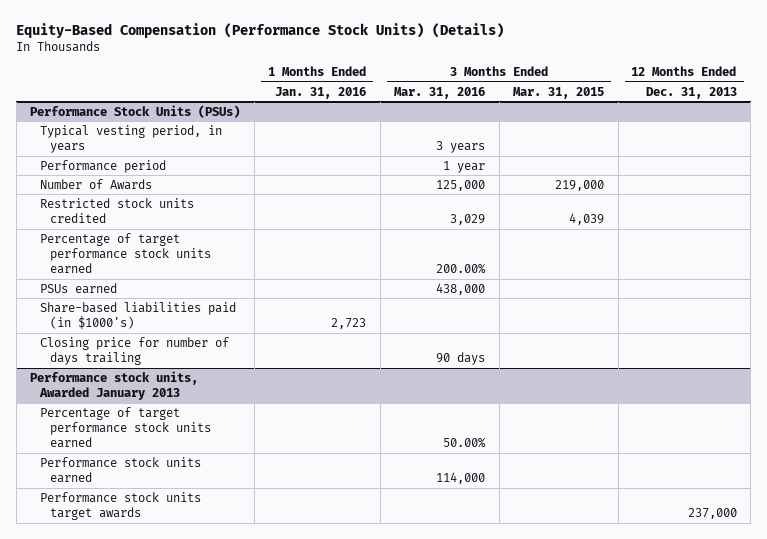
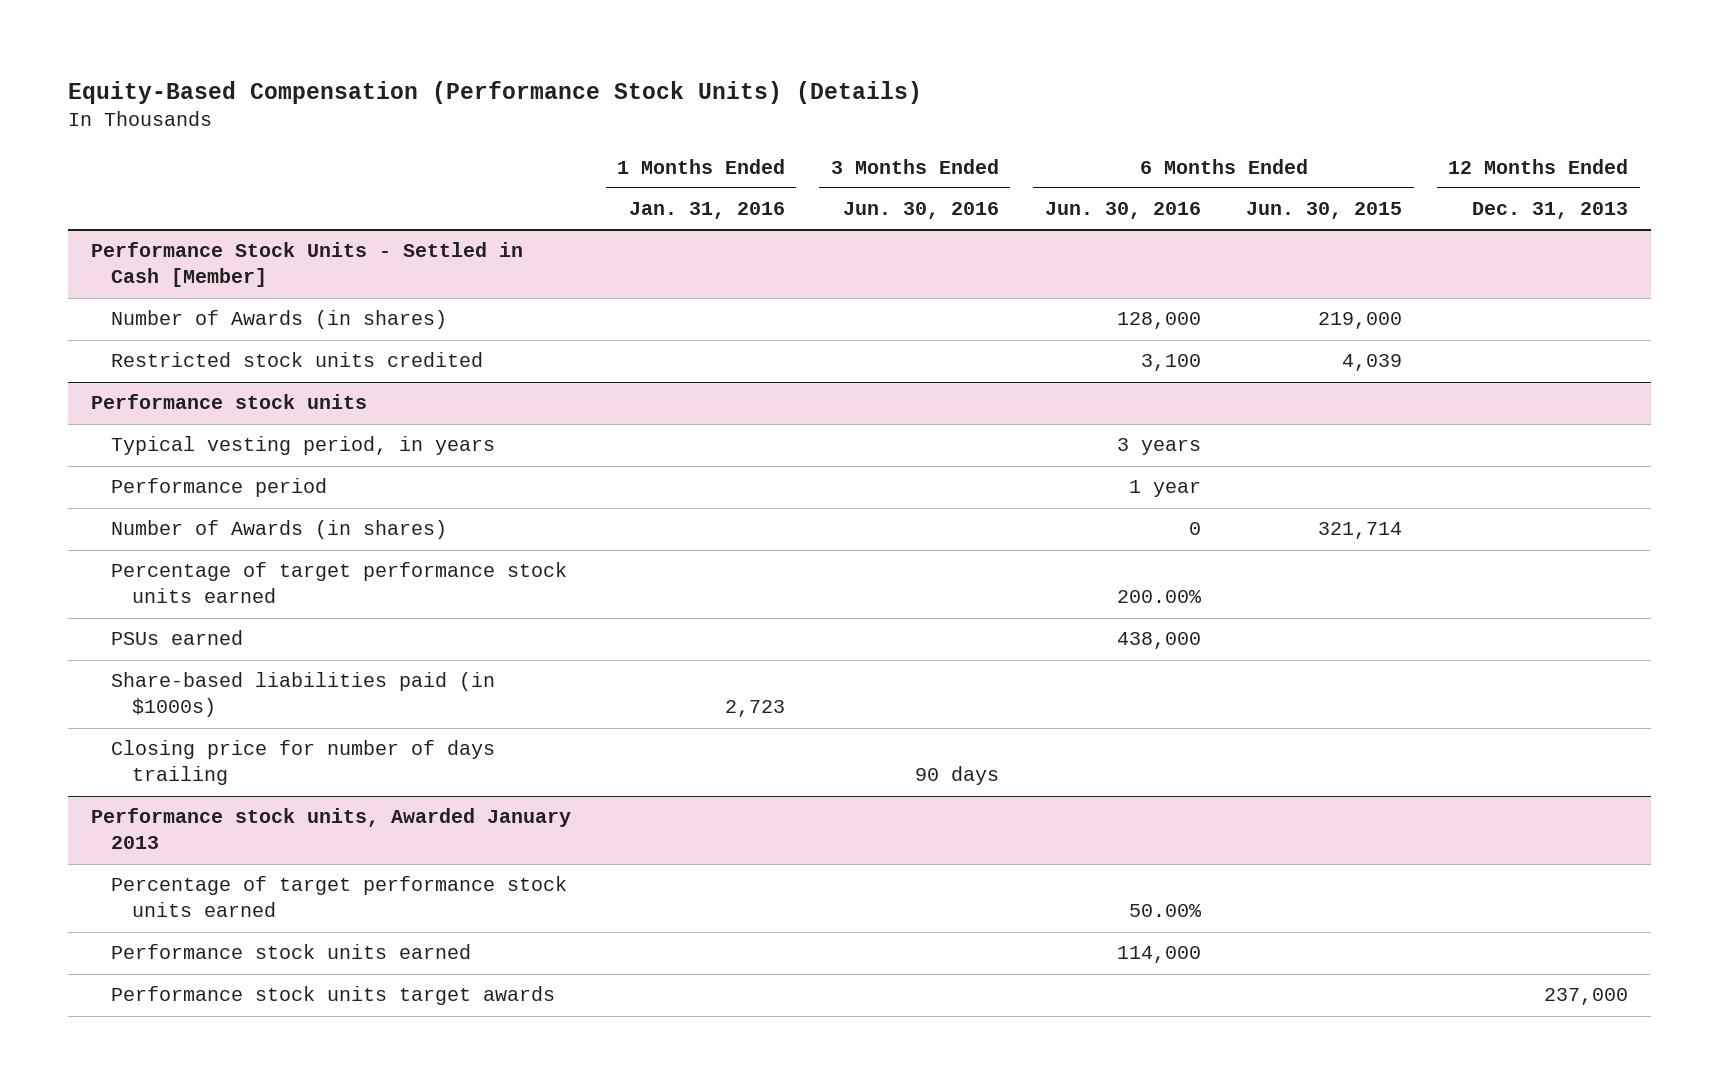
- | 1 Months Ended Jan. 31, 2016 | 3 Months Ended Mar. 31, 2016 | 3 Months Ended Mar. 31, 2015 | 12 Months Ended Dec. 31, 2013
+ | 1 Months Ended Jan. 31, 2016 | 3 Months Ended Jun. 30, 2016 | 6 Months Ended Jun. 30, 2016 | 6 Months Ended Jun. 30, 2015 | 12 Months Ended Dec. 31, 2013
- Performance Stock Units (PSUs)
+ Performance Stock Units - Settled in Cash [Member]
+ Number of Awards (in shares) | | | 128,000 | 219,000 |
+ Restricted stock units credited | | | 3,100 | 4,039 |
+ Performance stock units
- Number of Awards | | 125,000 | 219,000 |
- Restricted stock units credited | | 3,029 | 4,039 |
+ Number of Awards (in shares) | | | 0 | 321,714 |
- Share-based liabilities paid (in $1000's) | 2,723 | | |
+ Share-based liabilities paid (in $1000s) | 2,723 | | | |

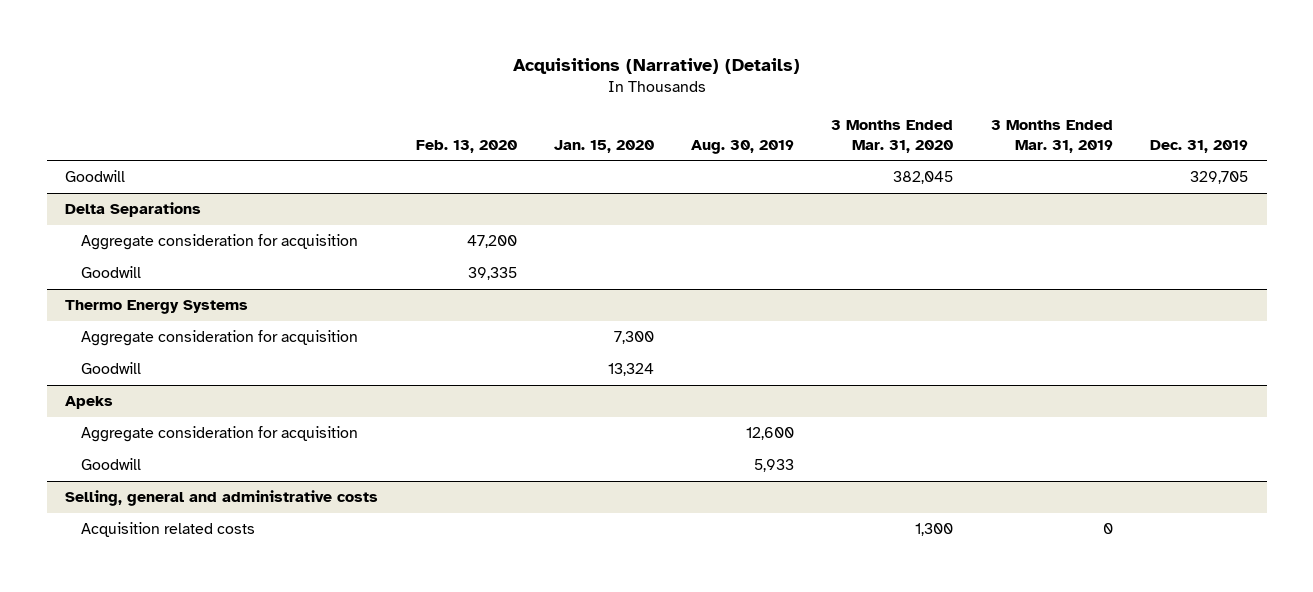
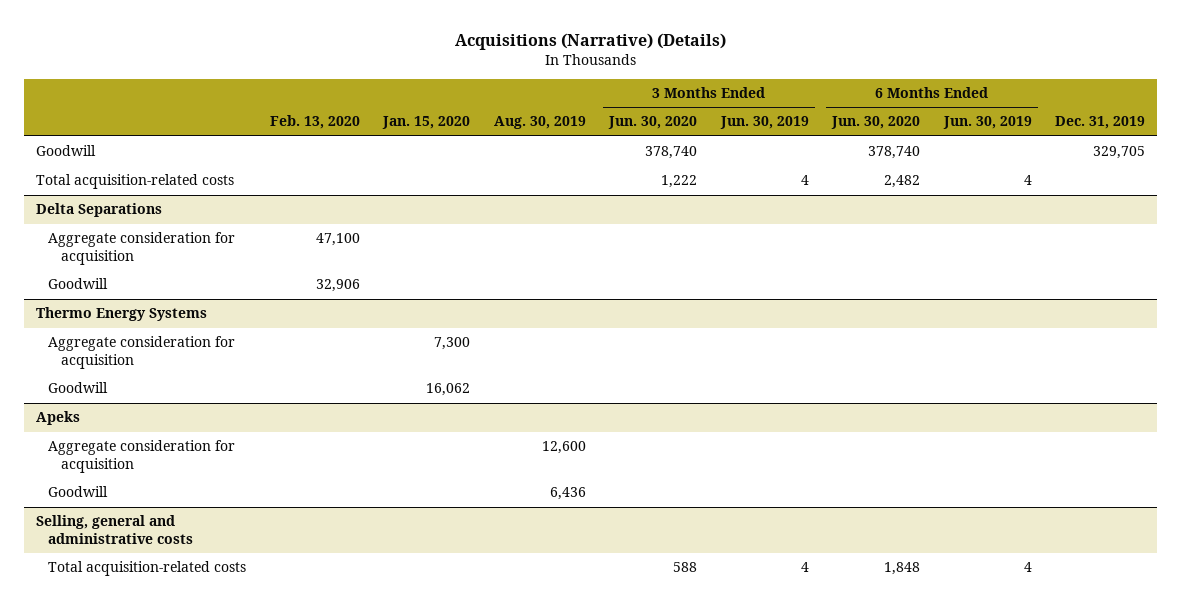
- | Feb. 13, 2020 | Jan. 15, 2020 | Aug. 30, 2019 | 3 Months Ended Mar. 31, 2020 | 3 Months Ended Mar. 31, 2019 | Dec. 31, 2019
+ | Feb. 13, 2020 | Jan. 15, 2020 | Aug. 30, 2019 | 3 Months Ended Jun. 30, 2020 | 3 Months Ended Jun. 30, 2019 | 6 Months Ended Jun. 30, 2020 | 6 Months Ended Jun. 30, 2019 | Dec. 31, 2019
+ Total acquisition-related costs | | | | 1,222 | 4 | 2,482 | 4 |
@ Delta Separations
- Aggregate consideration for acquisition | 47,200 | | | | |
- Goodwill | 39,335 | | | | |
+ Aggregate consideration for acquisition | 47,100 | | | | | | |
+ Goodwill | 32,906 | | | | | | |
@ Thermo Energy Systems
- Goodwill | | 13,324 | | | |
+ Goodwill | | 16,062 | | | | | |
@ Apeks
- Goodwill | | | 5,933 | | |
+ Goodwill | | | 6,436 | | | | |
@ Selling, general and administrative costs
- Acquisition related costs | | | | 1,300 | 0 |
+ Total acquisition-related costs | | | | 588 | 4 | 1,848 | 4 |

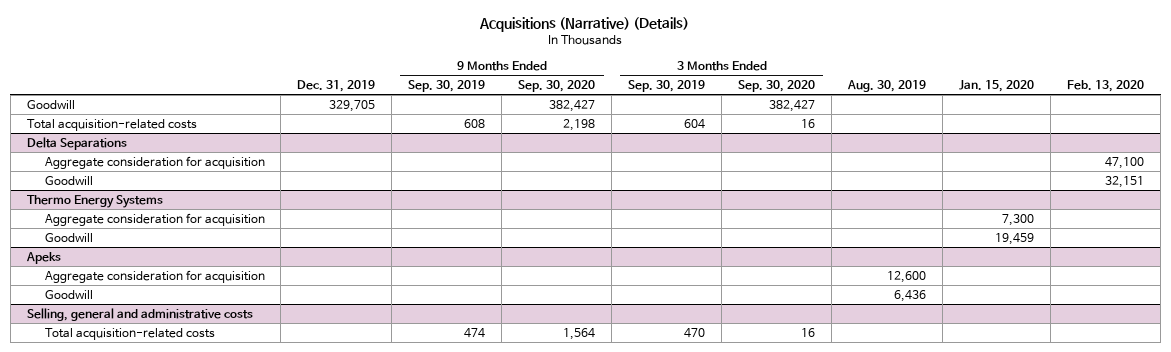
- | Feb. 13, 2020 | Jan. 15, 2020 | Aug. 30, 2019 | 3 Months Ended Jun. 30, 2020 | 3 Months Ended Jun. 30, 2019 | 6 Months Ended Jun. 30, 2020 | 6 Months Ended Jun. 30, 2019 | Dec. 31, 2019
+ | Dec. 31, 2019 | 9 Months Ended Sep. 30, 2019 | 9 Months Ended Sep. 30, 2020 | 3 Months Ended Sep. 30, 2019 | 3 Months Ended Sep. 30, 2020 | Aug. 30, 2019 | Jan. 15, 2020 | Feb. 13, 2020
@ Delta Separations
- Goodwill | 32,906 | | | | | | |
+ Goodwill | | | | | | | | 32,151
@ Thermo Energy Systems
- Goodwill | | 16,062 | | | | | |
+ Goodwill | | | | | | | 19,459 |

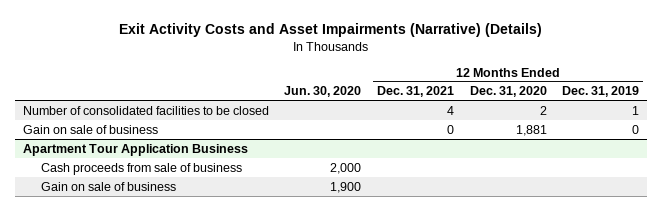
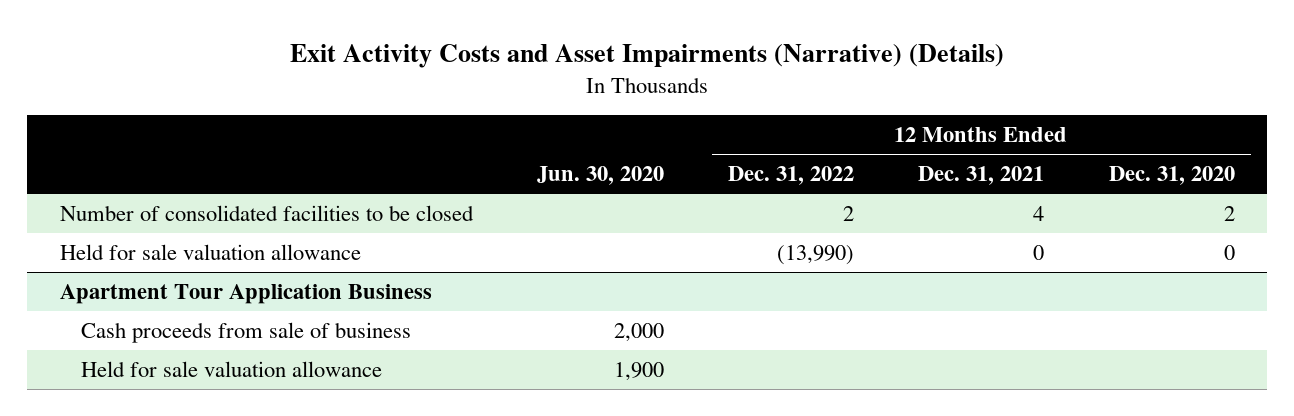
- | Jun. 30, 2020 | 12 Months Ended Dec. 31, 2021 | 12 Months Ended Dec. 31, 2020 | 12 Months Ended Dec. 31, 2019
+ | Jun. 30, 2020 | 12 Months Ended Dec. 31, 2022 | 12 Months Ended Dec. 31, 2021 | 12 Months Ended Dec. 31, 2020
- Gain on sale of business | | 0 | 1,881 | 0
+ Held for sale valuation allowance | | (13,990) | 0 | 0
@ Apartment Tour Application Business
- Gain on sale of business | 1,900 | | |
+ Held for sale valuation allowance | 1,900 | | |

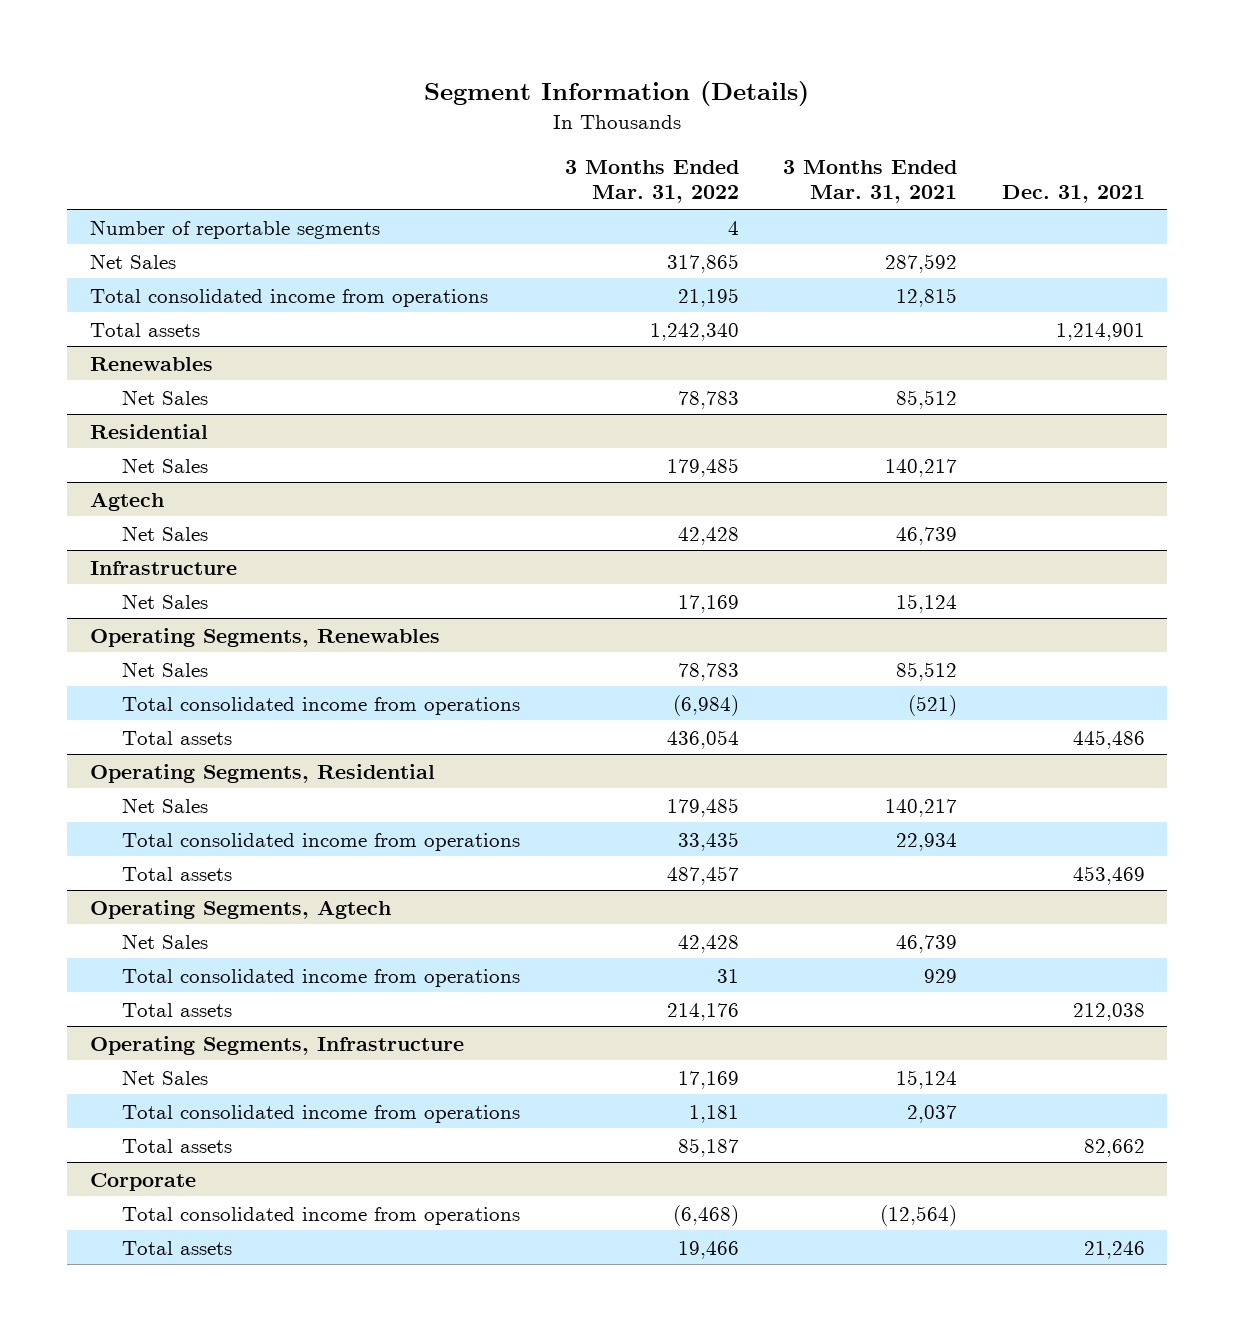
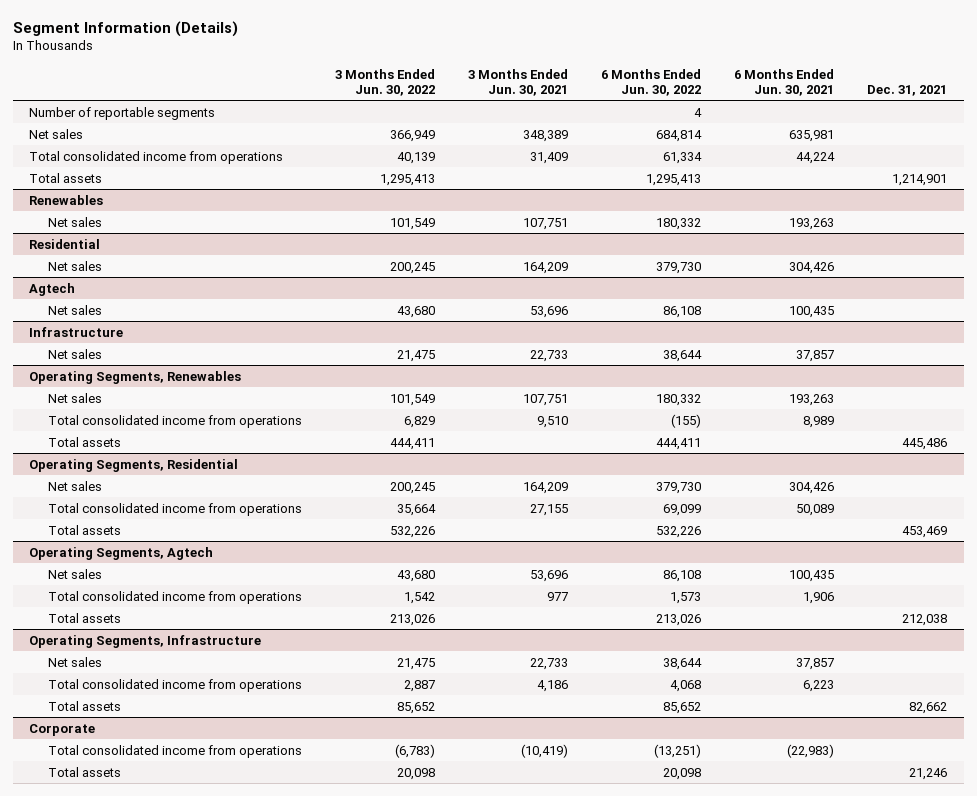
- | 3 Months Ended Mar. 31, 2022 | 3 Months Ended Mar. 31, 2021 | Dec. 31, 2021
+ | 3 Months Ended Jun. 30, 2022 | 3 Months Ended Jun. 30, 2021 | 6 Months Ended Jun. 30, 2022 | 6 Months Ended Jun. 30, 2021 | Dec. 31, 2021
- Net Sales | 317,865 | 287,592 |
+ Net sales | 366,949 | 348,389 | 684,814 | 635,981 |
@ Renewables
- Net Sales | 78,783 | 85,512 |
+ Net sales | 101,549 | 107,751 | 180,332 | 193,263 |
@ Residential
- Net Sales | 179,485 | 140,217 |
+ Net sales | 200,245 | 164,209 | 379,730 | 304,426 |
@ Agtech
- Net Sales | 42,428 | 46,739 |
+ Net sales | 43,680 | 53,696 | 86,108 | 100,435 |
@ Infrastructure
- Net Sales | 17,169 | 15,124 |
+ Net sales | 21,475 | 22,733 | 38,644 | 37,857 |
@ Operating Segments, Renewables
- Net Sales | 78,783 | 85,512 |
+ Net sales | 101,549 | 107,751 | 180,332 | 193,263 |
@ Operating Segments, Residential
- Net Sales | 179,485 | 140,217 |
+ Net sales | 200,245 | 164,209 | 379,730 | 304,426 |
@ Operating Segments, Agtech
- Net Sales | 42,428 | 46,739 |
+ Net sales | 43,680 | 53,696 | 86,108 | 100,435 |
@ Operating Segments, Infrastructure
- Net Sales | 17,169 | 15,124 |
+ Net sales | 21,475 | 22,733 | 38,644 | 37,857 |

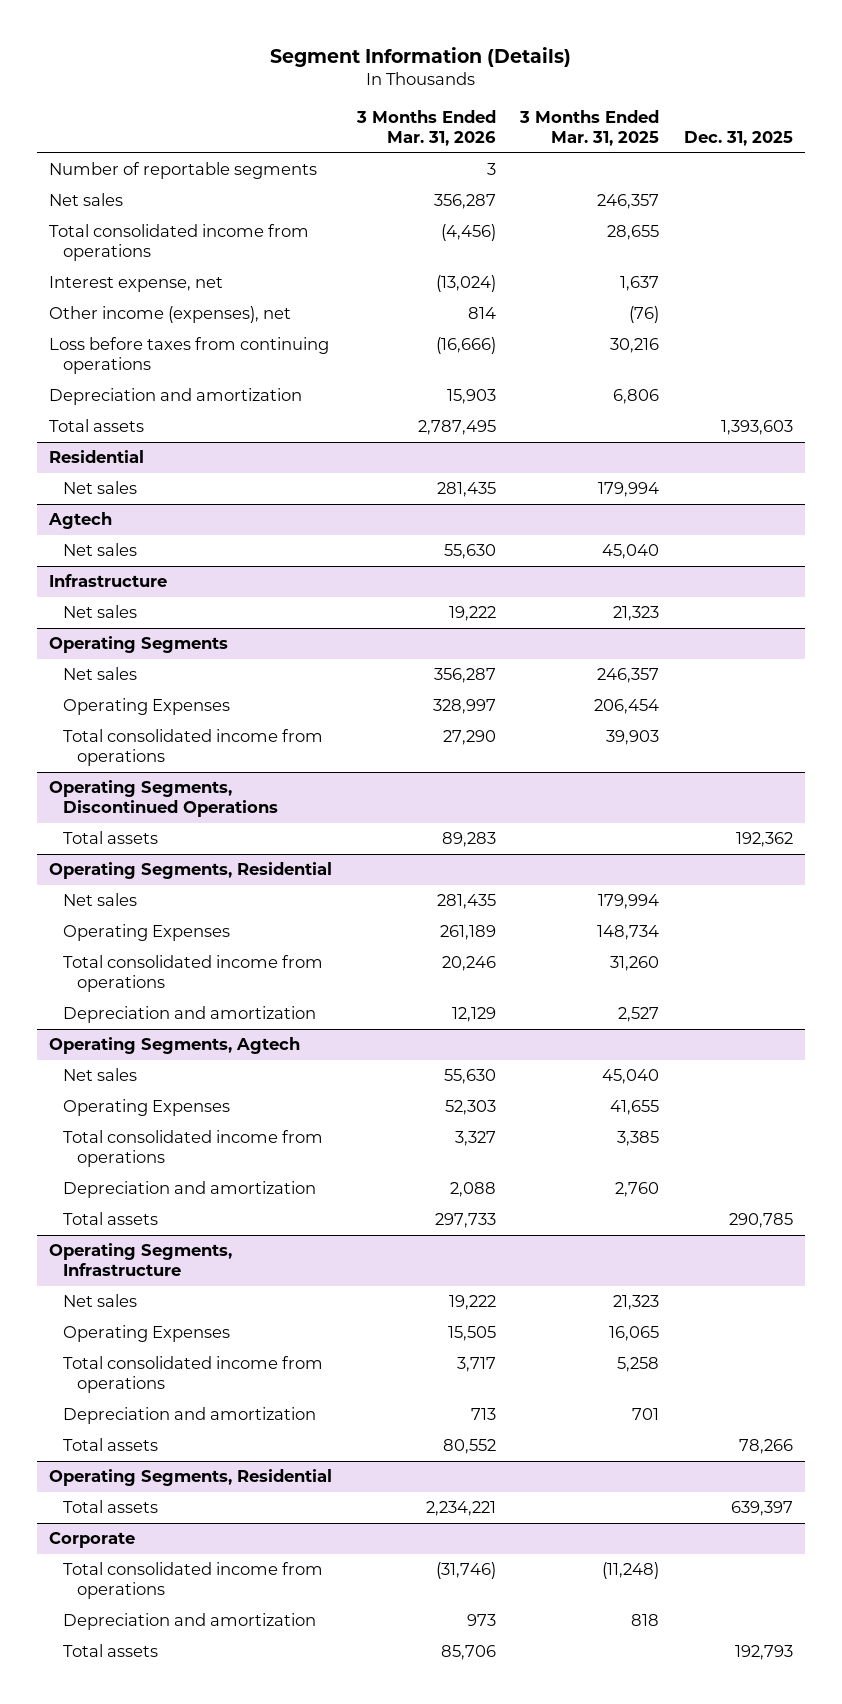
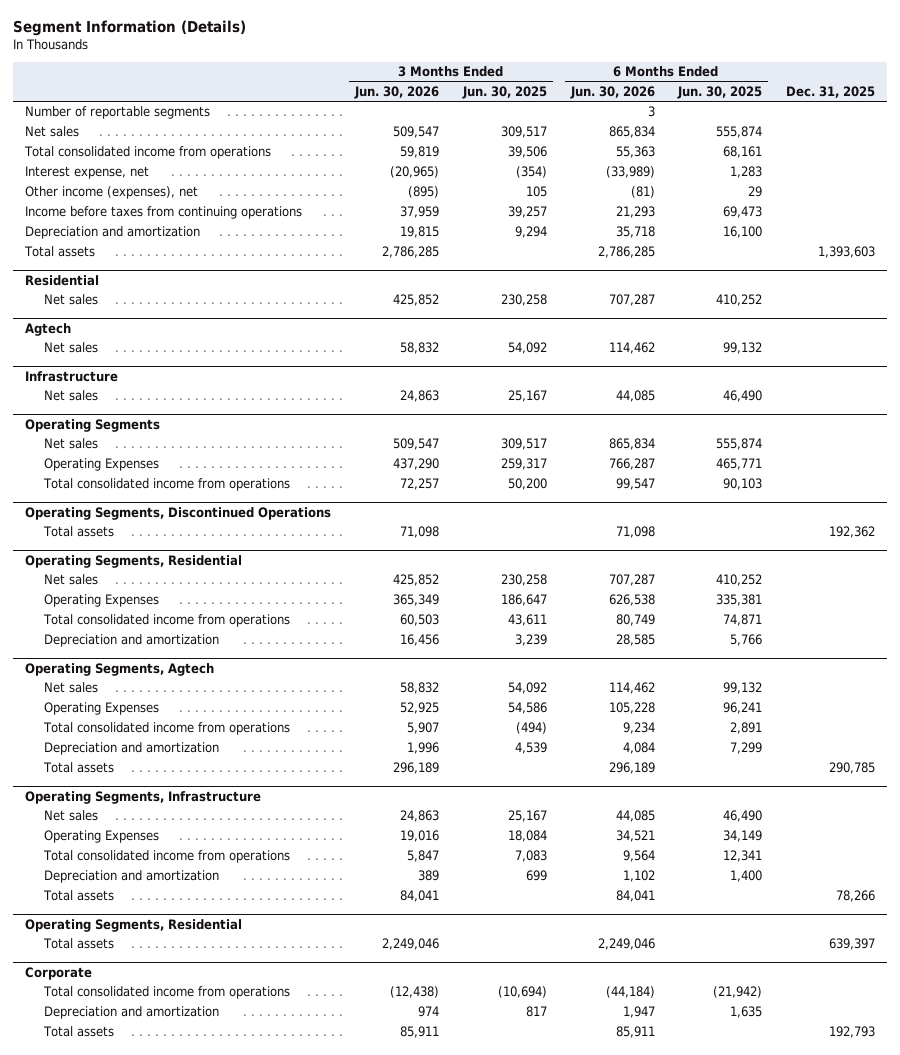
- | 3 Months Ended Mar. 31, 2026 | 3 Months Ended Mar. 31, 2025 | Dec. 31, 2025
+ | 3 Months Ended Jun. 30, 2026 | 3 Months Ended Jun. 30, 2025 | 6 Months Ended Jun. 30, 2026 | 6 Months Ended Jun. 30, 2025 | Dec. 31, 2025
- Loss before taxes from continuing operations | (16,666) | 30,216 |
+ Income before taxes from continuing operations | 37,959 | 39,257 | 21,293 | 69,473 |

